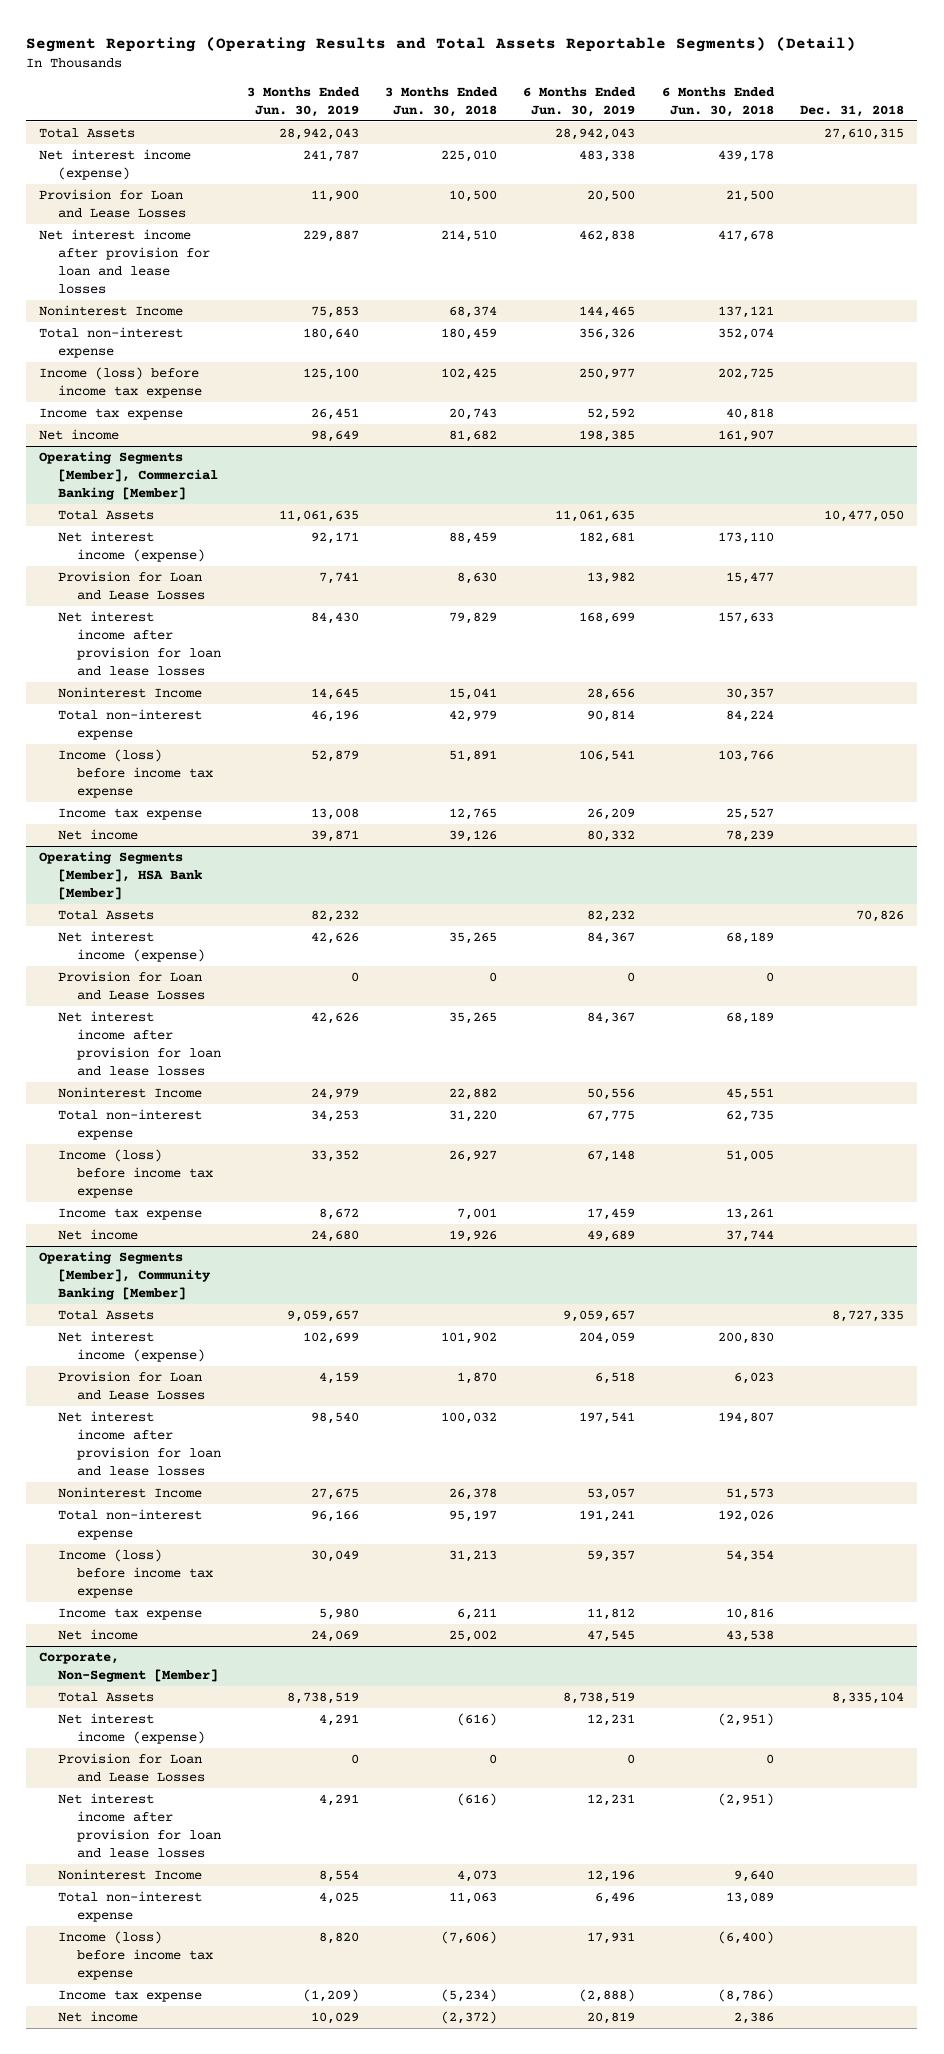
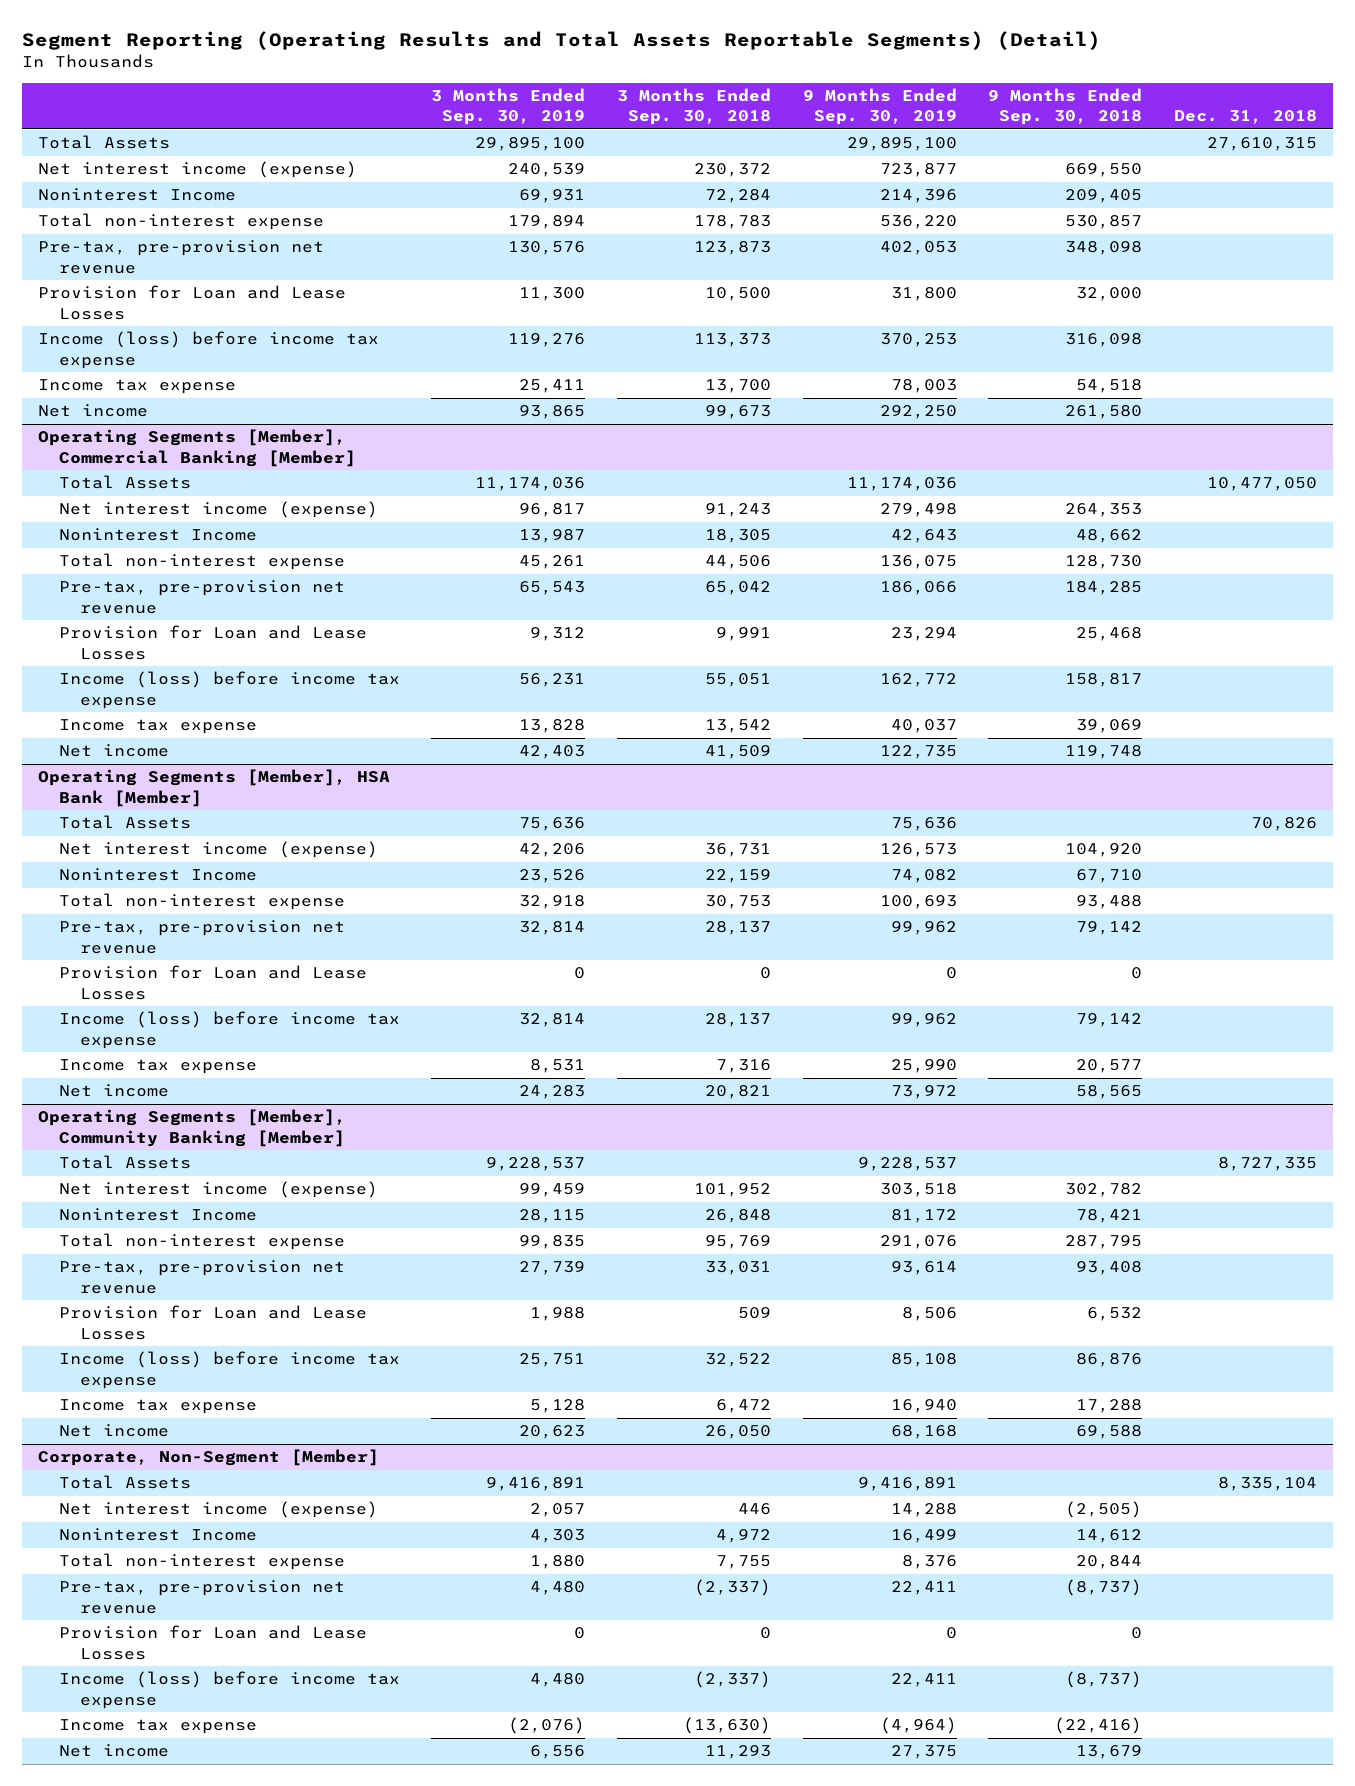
- | 3 Months Ended Jun. 30, 2019 | 3 Months Ended Jun. 30, 2018 | 6 Months Ended Jun. 30, 2019 | 6 Months Ended Jun. 30, 2018 | Dec. 31, 2018
+ | 3 Months Ended Sep. 30, 2019 | 3 Months Ended Sep. 30, 2018 | 9 Months Ended Sep. 30, 2019 | 9 Months Ended Sep. 30, 2018 | Dec. 31, 2018
- Net interest income after provision for loan and lease losses | 229,887 | 214,510 | 462,838 | 417,678 |
+ Pre-tax, pre-provision net revenue | 130,576 | 123,873 | 402,053 | 348,098 |
moved down: Provision for Loan and Lease Losses | 11,300 | 10,500 | 31,800 | 32,000 |
@ Operating Segments [Member], Commercial Banking [Member]
- Net interest income after provision for loan and lease losses | 84,430 | 79,829 | 168,699 | 157,633 |
+ Pre-tax, pre-provision net revenue | 65,543 | 65,042 | 186,066 | 184,285 |
moved down: Provision for Loan and Lease Losses | 9,312 | 9,991 | 23,294 | 25,468 |
@ Operating Segments [Member], HSA Bank [Member]
- Net interest income after provision for loan and lease losses | 42,626 | 35,265 | 84,367 | 68,189 |
+ Pre-tax, pre-provision net revenue | 32,814 | 28,137 | 99,962 | 79,142 |
moved down: Provision for Loan and Lease Losses | 0 | 0 | 0 | 0 |
@ Operating Segments [Member], Community Banking [Member]
- Net interest income after provision for loan and lease losses | 98,540 | 100,032 | 197,541 | 194,807 |
+ Pre-tax, pre-provision net revenue | 27,739 | 33,031 | 93,614 | 93,408 |
moved down: Provision for Loan and Lease Losses | 1,988 | 509 | 8,506 | 6,532 |
@ Corporate, Non-Segment [Member]
- Net interest income after provision for loan and lease losses | 4,291 | (616) | 12,231 | (2,951) |
+ Pre-tax, pre-provision net revenue | 4,480 | (2,337) | 22,411 | (8,737) |
moved down: Provision for Loan and Lease Losses | 0 | 0 | 0 | 0 |

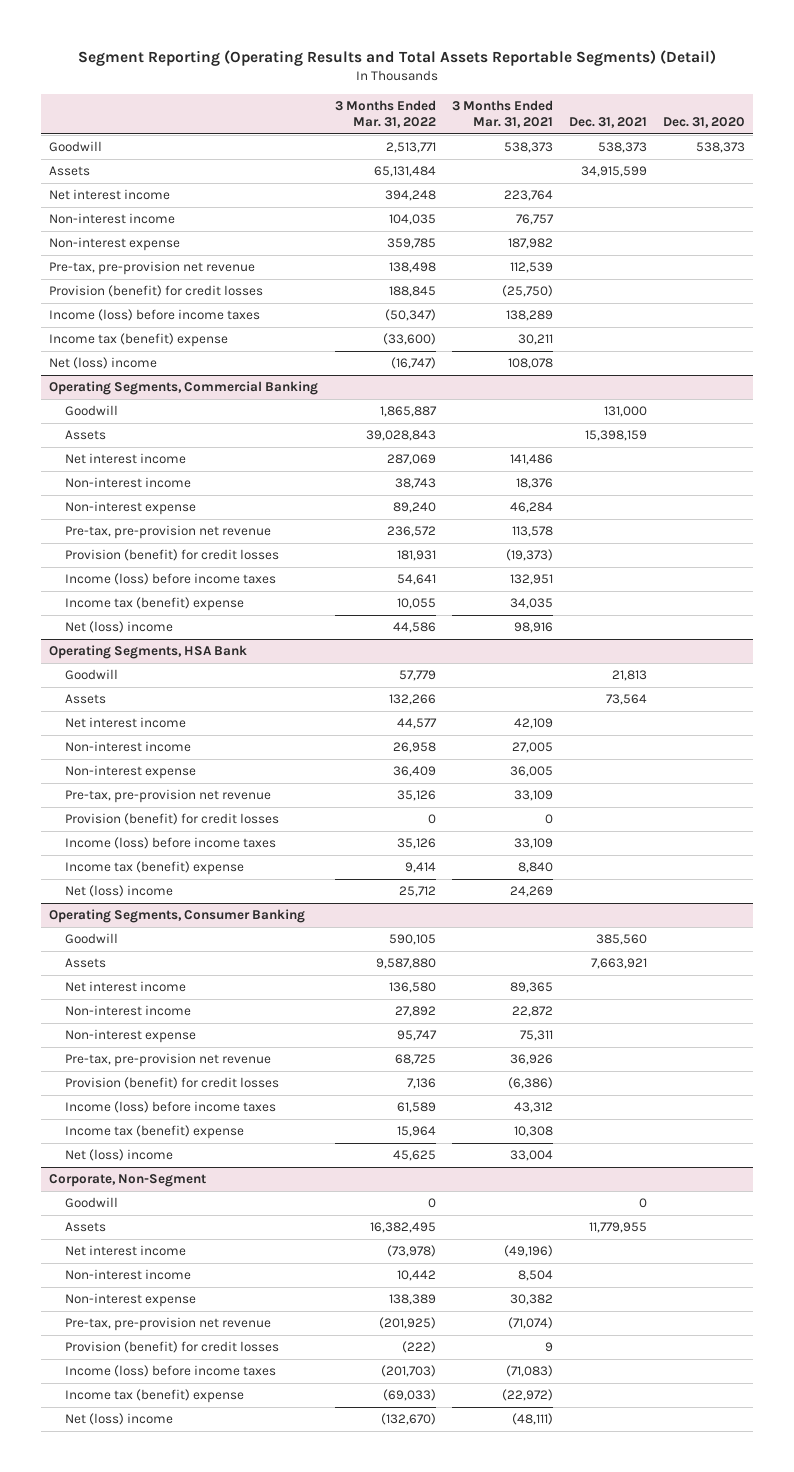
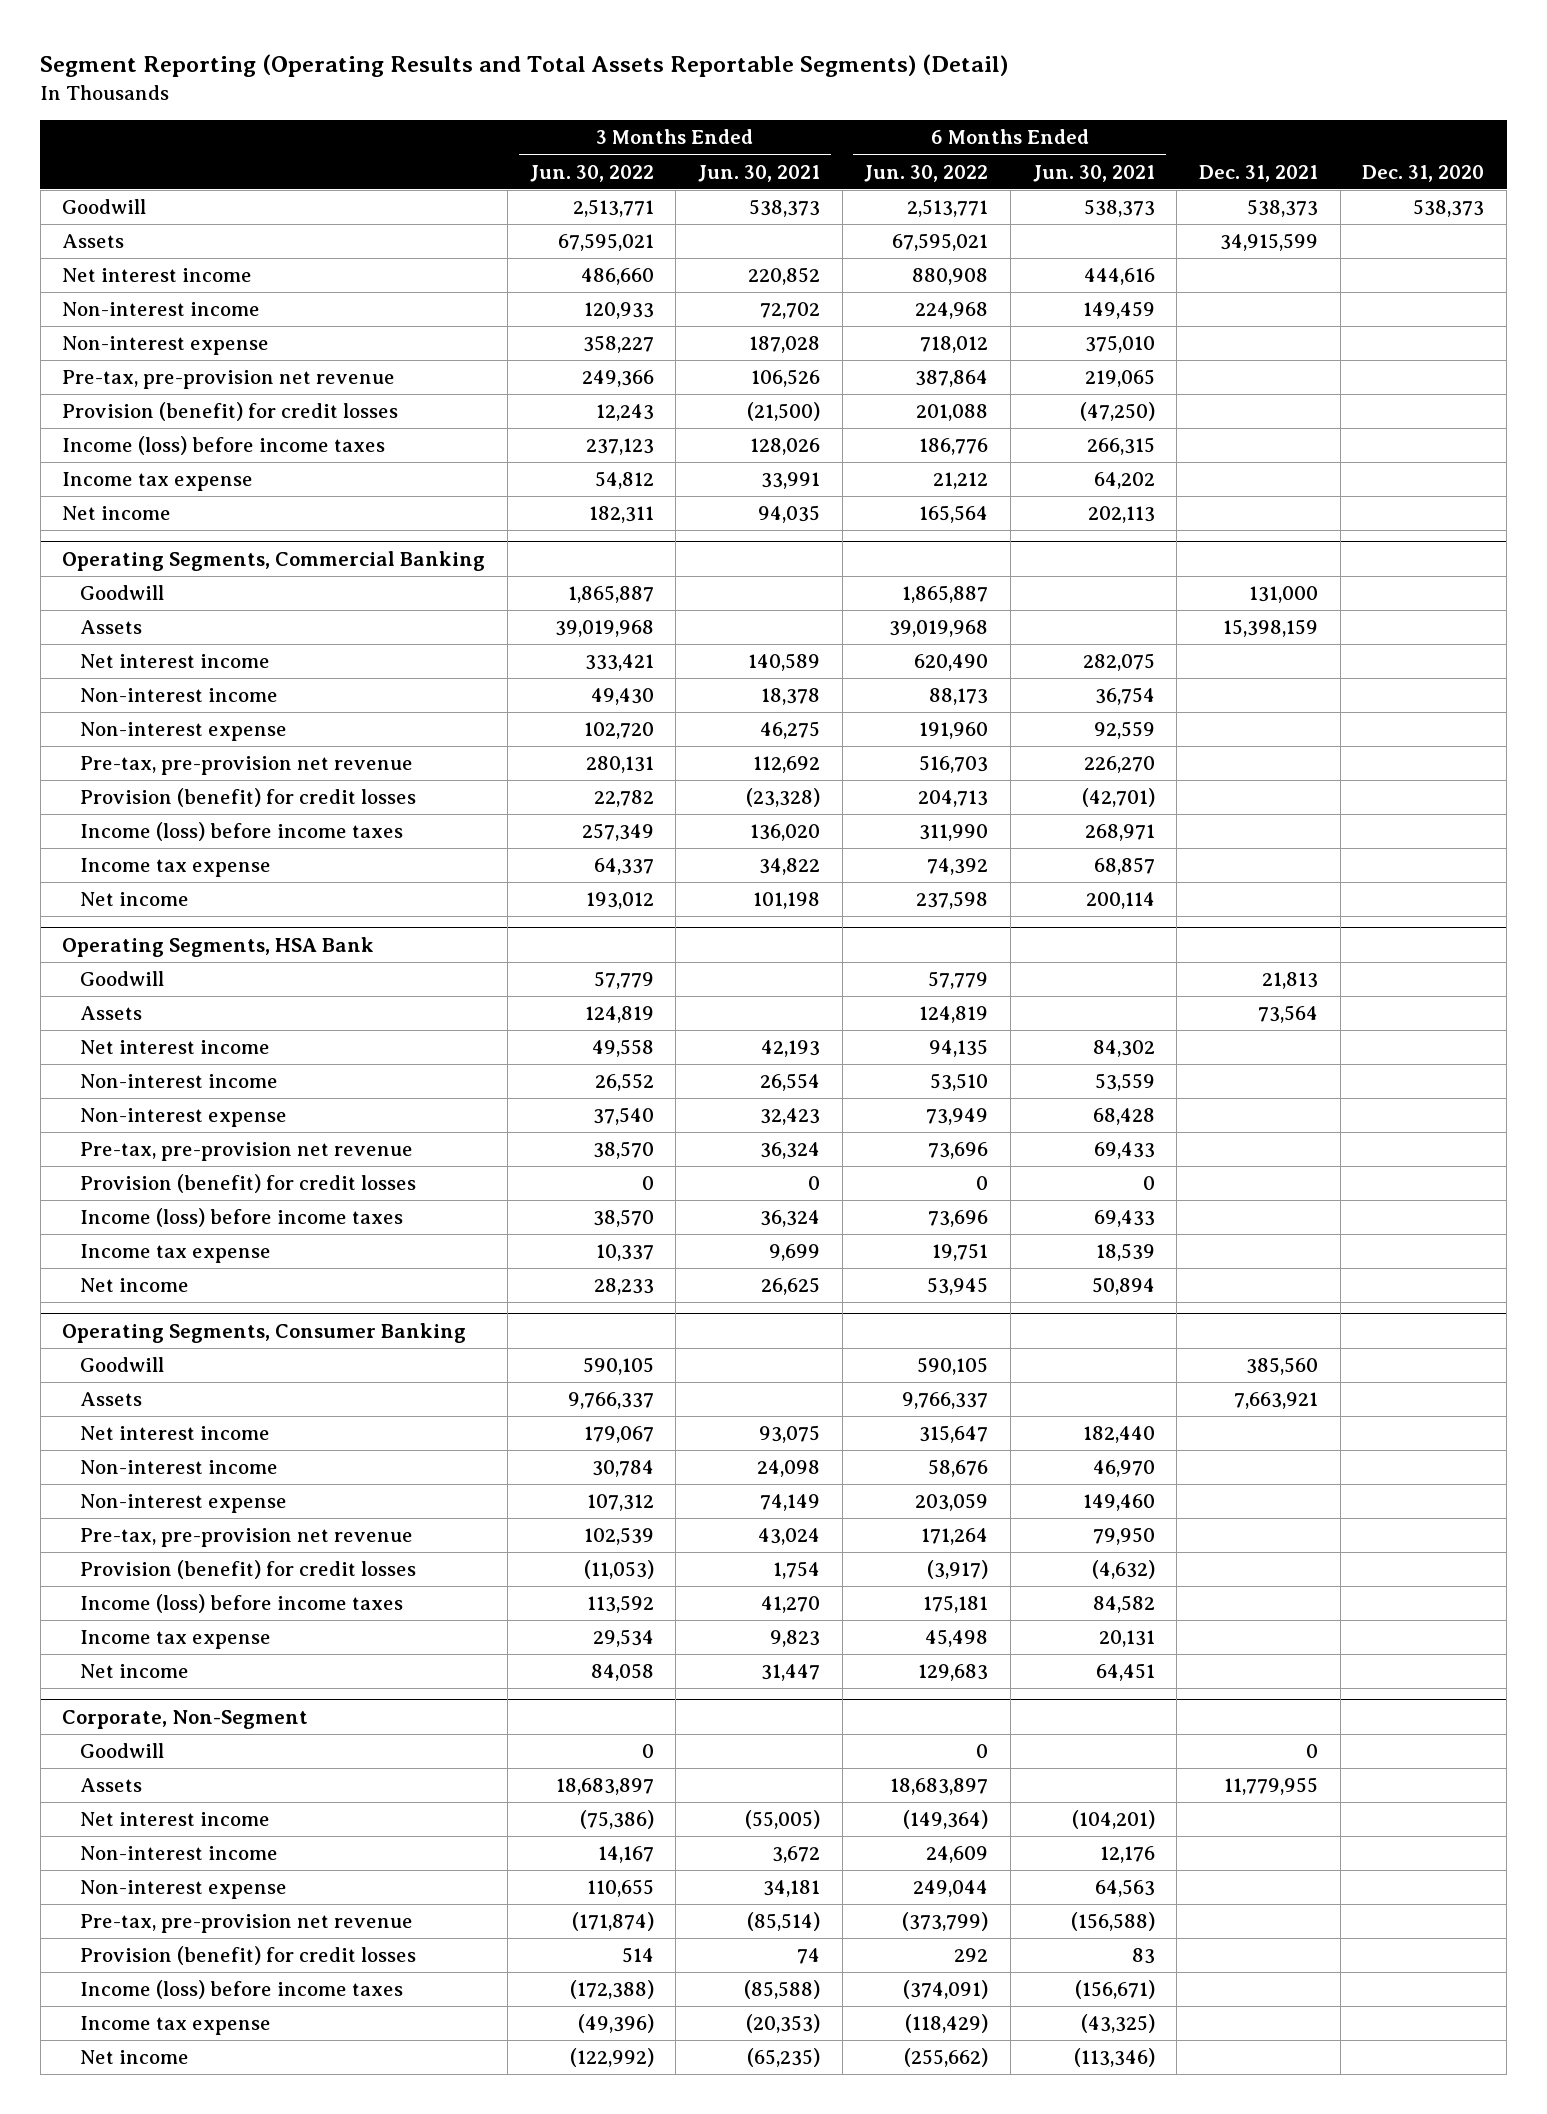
- | 3 Months Ended Mar. 31, 2022 | 3 Months Ended Mar. 31, 2021 | Dec. 31, 2021 | Dec. 31, 2020
+ | 3 Months Ended Jun. 30, 2022 | 3 Months Ended Jun. 30, 2021 | 6 Months Ended Jun. 30, 2022 | 6 Months Ended Jun. 30, 2021 | Dec. 31, 2021 | Dec. 31, 2020
- Income tax (benefit) expense | (33,600) | 30,211 | |
- Net (loss) income | (16,747) | 108,078 | |
+ Income tax expense | 54,812 | 33,991 | 21,212 | 64,202 | |
+ Net income | 182,311 | 94,035 | 165,564 | 202,113 | |
@ Operating Segments, Commercial Banking
- Income tax (benefit) expense | 10,055 | 34,035 | |
- Net (loss) income | 44,586 | 98,916 | |
+ Income tax expense | 64,337 | 34,822 | 74,392 | 68,857 | |
+ Net income | 193,012 | 101,198 | 237,598 | 200,114 | |
@ Operating Segments, HSA Bank
- Income tax (benefit) expense | 9,414 | 8,840 | |
- Net (loss) income | 25,712 | 24,269 | |
+ Income tax expense | 10,337 | 9,699 | 19,751 | 18,539 | |
+ Net income | 28,233 | 26,625 | 53,945 | 50,894 | |
@ Operating Segments, Consumer Banking
- Income tax (benefit) expense | 15,964 | 10,308 | |
- Net (loss) income | 45,625 | 33,004 | |
+ Income tax expense | 29,534 | 9,823 | 45,498 | 20,131 | |
+ Net income | 84,058 | 31,447 | 129,683 | 64,451 | |
@ Corporate, Non-Segment
- Income tax (benefit) expense | (69,033) | (22,972) | |
- Net (loss) income | (132,670) | (48,111) | |
+ Income tax expense | (49,396) | (20,353) | (118,429) | (43,325) | |
+ Net income | (122,992) | (65,235) | (255,662) | (113,346) | |

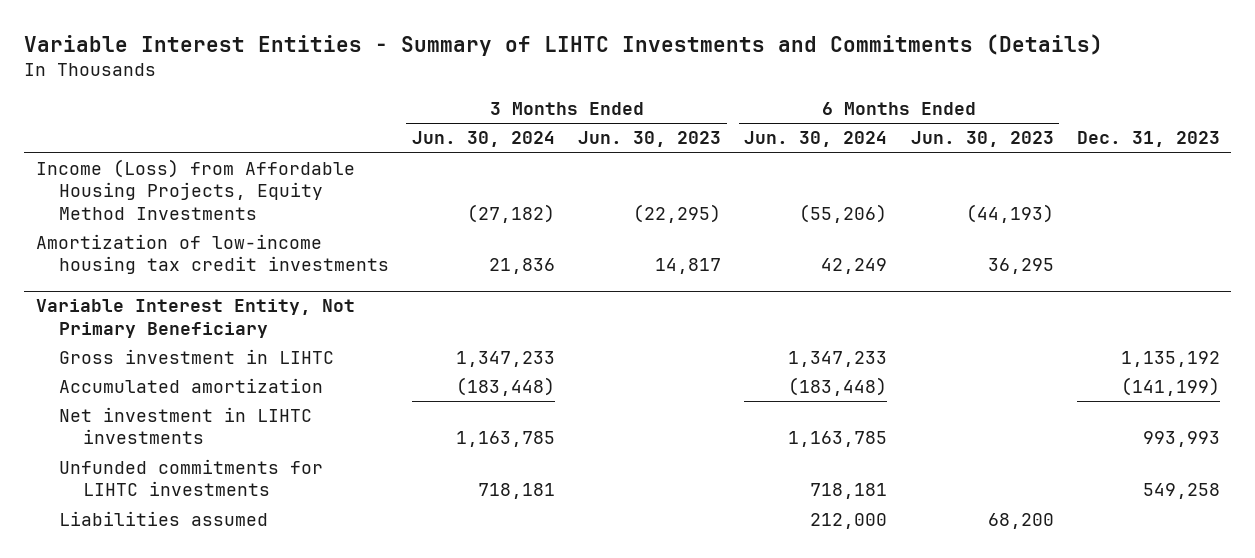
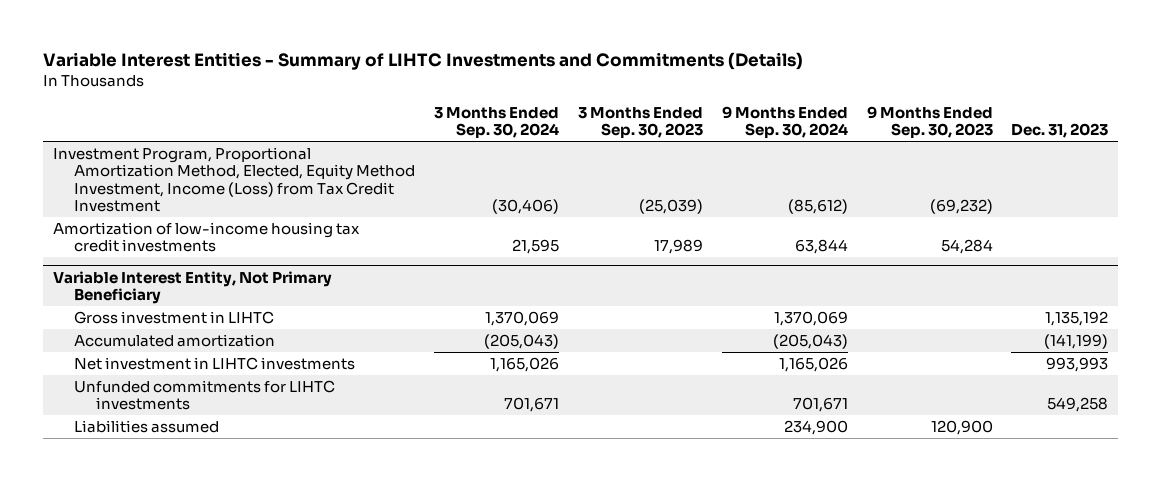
- | 3 Months Ended Jun. 30, 2024 | 3 Months Ended Jun. 30, 2023 | 6 Months Ended Jun. 30, 2024 | 6 Months Ended Jun. 30, 2023 | Dec. 31, 2023
+ | 3 Months Ended Sep. 30, 2024 | 3 Months Ended Sep. 30, 2023 | 9 Months Ended Sep. 30, 2024 | 9 Months Ended Sep. 30, 2023 | Dec. 31, 2023
- Income (Loss) from Affordable Housing Projects, Equity Method Investments | (27,182) | (22,295) | (55,206) | (44,193) |
+ Investment Program, Proportional Amortization Method, Elected, Equity Method Investment, Income (Loss) from Tax Credit Investment | (30,406) | (25,039) | (85,612) | (69,232) |

